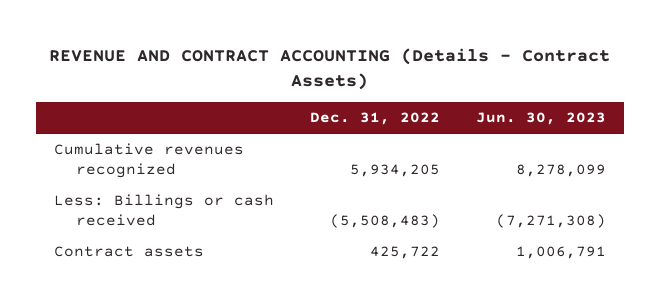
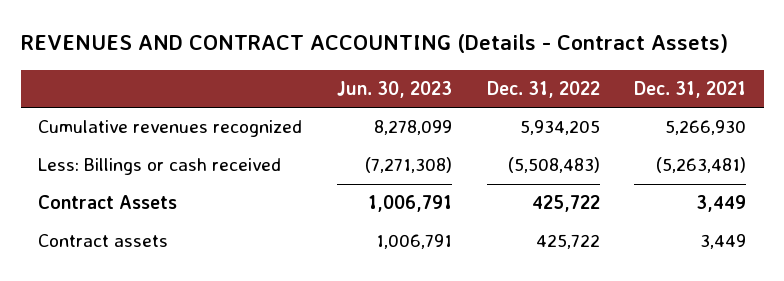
- REVENUE AND CONTRACT ACCOUNTING (Details - Contract Assets)
+ REVENUES AND CONTRACT ACCOUNTING (Details - Contract Assets)
- | Dec. 31, 2022 | Jun. 30, 2023
+ | Jun. 30, 2023 | Dec. 31, 2022 | Dec. 31, 2021
+ Contract Assets | 1,006,791 | 425,722 | 3,449

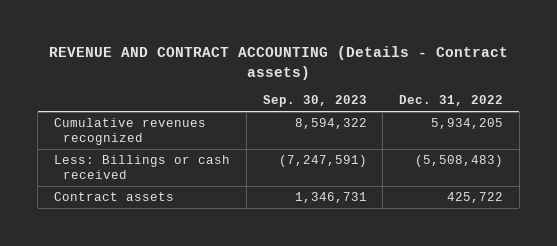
- REVENUES AND CONTRACT ACCOUNTING (Details - Contract Assets)
+ REVENUE AND CONTRACT ACCOUNTING (Details - Contract assets)
- | Jun. 30, 2023 | Dec. 31, 2022 | Dec. 31, 2021
+ | Sep. 30, 2023 | Dec. 31, 2022
- Contract Assets | 1,006,791 | 425,722 | 3,449

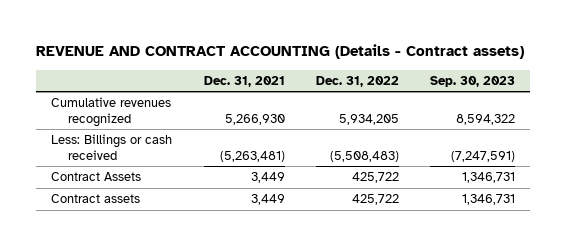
- | Sep. 30, 2023 | Dec. 31, 2022
+ | Dec. 31, 2021 | Dec. 31, 2022 | Sep. 30, 2023
+ Contract Assets | 3,449 | 425,722 | 1,346,731

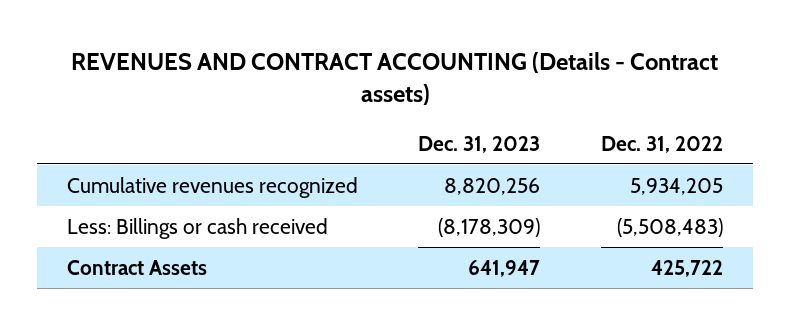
- REVENUE AND CONTRACT ACCOUNTING (Details - Contract assets)
+ REVENUES AND CONTRACT ACCOUNTING (Details - Contract assets)
- | Dec. 31, 2021 | Dec. 31, 2022 | Sep. 30, 2023
+ | Dec. 31, 2023 | Dec. 31, 2022
- Contract assets | 3,449 | 425,722 | 1,346,731

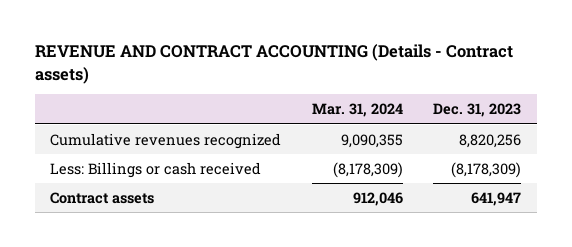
- REVENUES AND CONTRACT ACCOUNTING (Details - Contract assets)
+ REVENUE AND CONTRACT ACCOUNTING (Details - Contract assets)
- | Dec. 31, 2023 | Dec. 31, 2022
+ | Mar. 31, 2024 | Dec. 31, 2023
- Contract Assets | 641,947 | 425,722
+ Contract assets | 912,046 | 641,947

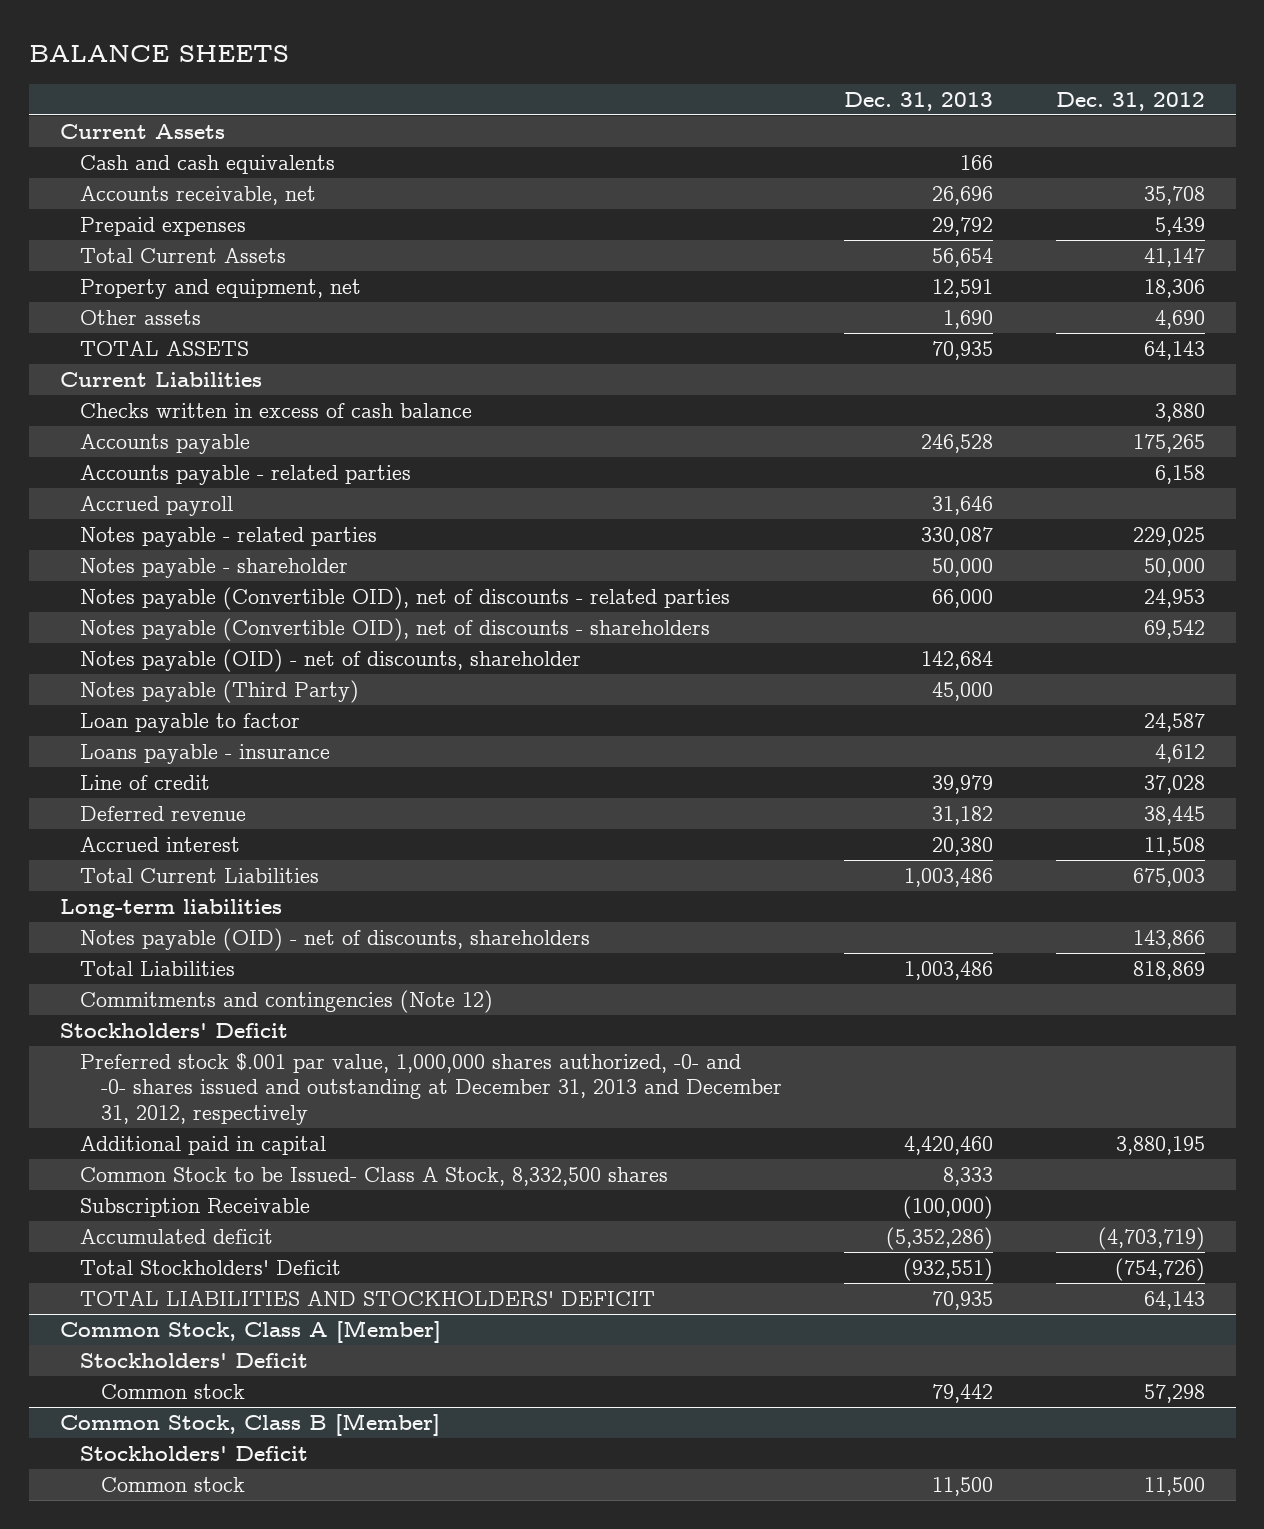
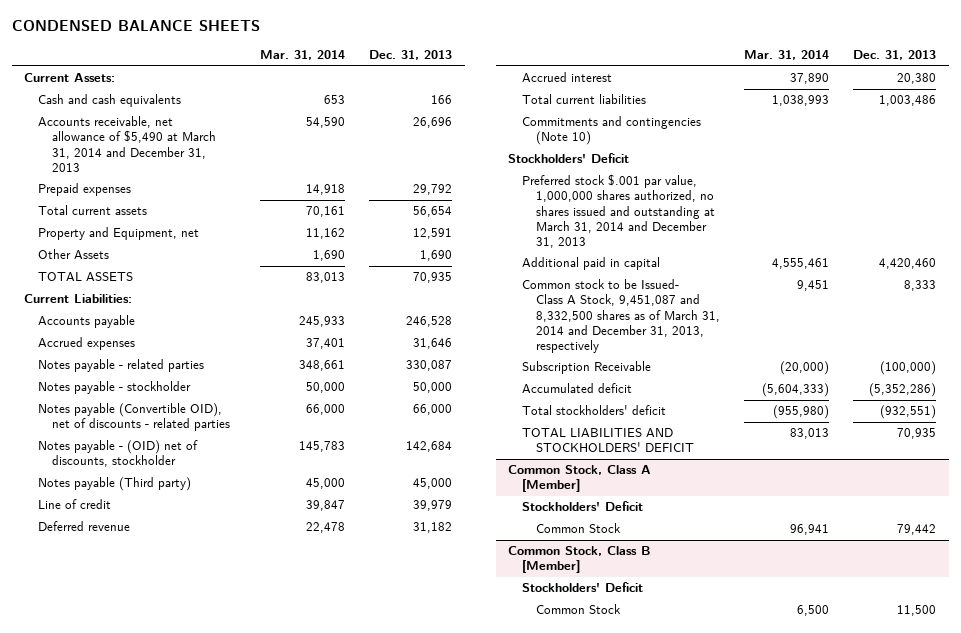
- BALANCE SHEETS
+ CONDENSED BALANCE SHEETS
- | Dec. 31, 2013 | Dec. 31, 2012
+ | Mar. 31, 2014 | Dec. 31, 2013
- Current Assets
+ Current Assets:
- Accounts receivable, net | 26,696 | 35,708
+ Accounts receivable, net allowance of $5,490 at March 31, 2014 and December 31, 2013 | 54,590 | 26,696
- Total Current Assets | 56,654 | 41,147
- Property and equipment, net | 12,591 | 18,306
- Other assets | 1,690 | 4,690
+ Total current assets | 70,161 | 56,654
+ Property and Equipment, net | 11,162 | 12,591
+ Other Assets | 1,690 | 1,690
- Current Liabilities
- Checks written in excess of cash balance | | 3,880
+ Current Liabilities:
- Accounts payable - related parties | | 6,158
- Accrued payroll | 31,646 |
+ Accrued expenses | 37,401 | 31,646
- Notes payable - shareholder | 50,000 | 50,000
+ Notes payable - stockholder | 50,000 | 50,000
- Notes payable (Convertible OID), net of discounts - shareholders | | 69,542
- Notes payable (OID) - net of discounts, shareholder | 142,684 |
- Notes payable (Third Party) | 45,000 |
- Loan payable to factor | | 24,587
- Loans payable - insurance | | 4,612
+ Notes payable - (OID) net of discounts, stockholder | 145,783 | 142,684
+ Notes payable (Third party) | 45,000 | 45,000
- Total Current Liabilities | 1,003,486 | 675,003
- Long-term liabilities
- Notes payable (OID) - net of discounts, shareholders | | 143,866
- Total Liabilities | 1,003,486 | 818,869
- Commitments and contingencies (Note 12)
+ Total current liabilities | 1,038,993 | 1,003,486
+ Commitments and contingencies (Note 10)
- Preferred stock $.001 par value, 1,000,000 shares authorized, -0- and -0- shares issued and outstanding at December 31, 2013 and December 31, 2012, respectively
+ Preferred stock $.001 par value, 1,000,000 shares authorized, no shares issued and outstanding at March 31, 2014 and December 31, 2013
- Common Stock to be Issued- Class A Stock, 8,332,500 shares | 8,333 |
+ Common stock to be Issued- Class A Stock, 9,451,087 and 8,332,500 shares as of March 31, 2014 and December 31, 2013, respectively | 9,451 | 8,333
- Total Stockholders' Deficit | (932,551) | (754,726)
+ Total stockholders' deficit | (955,980) | (932,551)
@ Common Stock, Class A [Member]
- Common stock | 79,442 | 57,298
+ Common Stock | 96,941 | 79,442
@ Common Stock, Class B [Member]
- Common stock | 11,500 | 11,500
+ Common Stock | 6,500 | 11,500

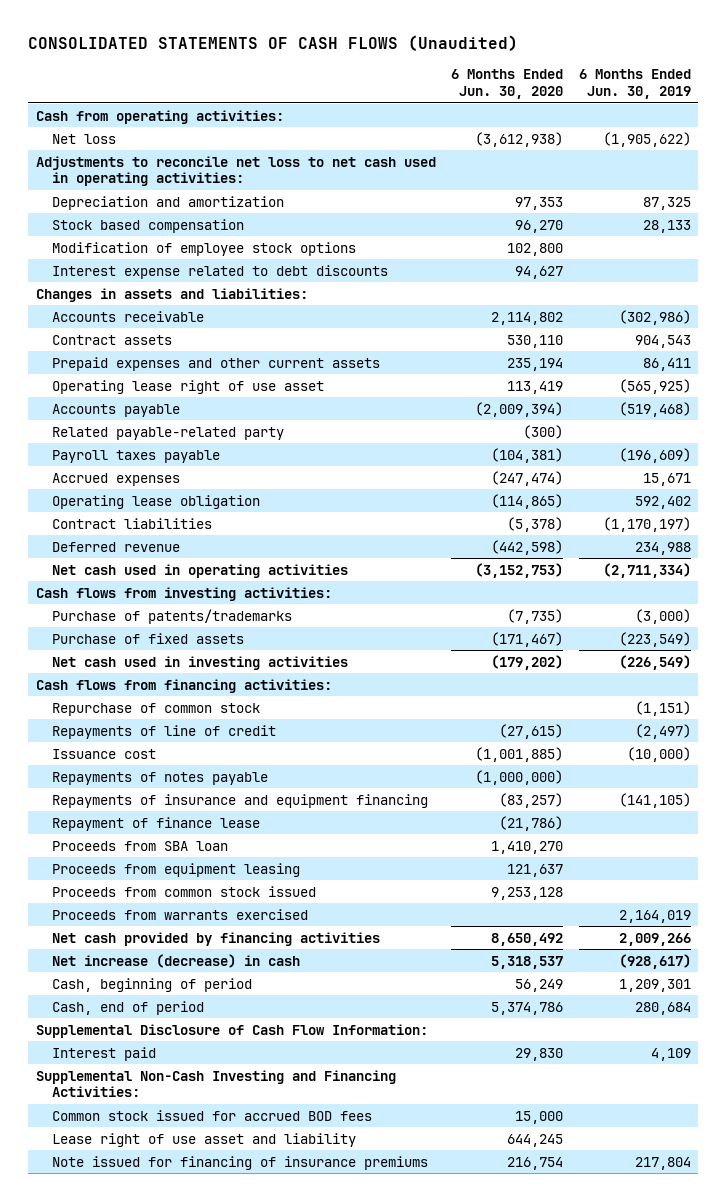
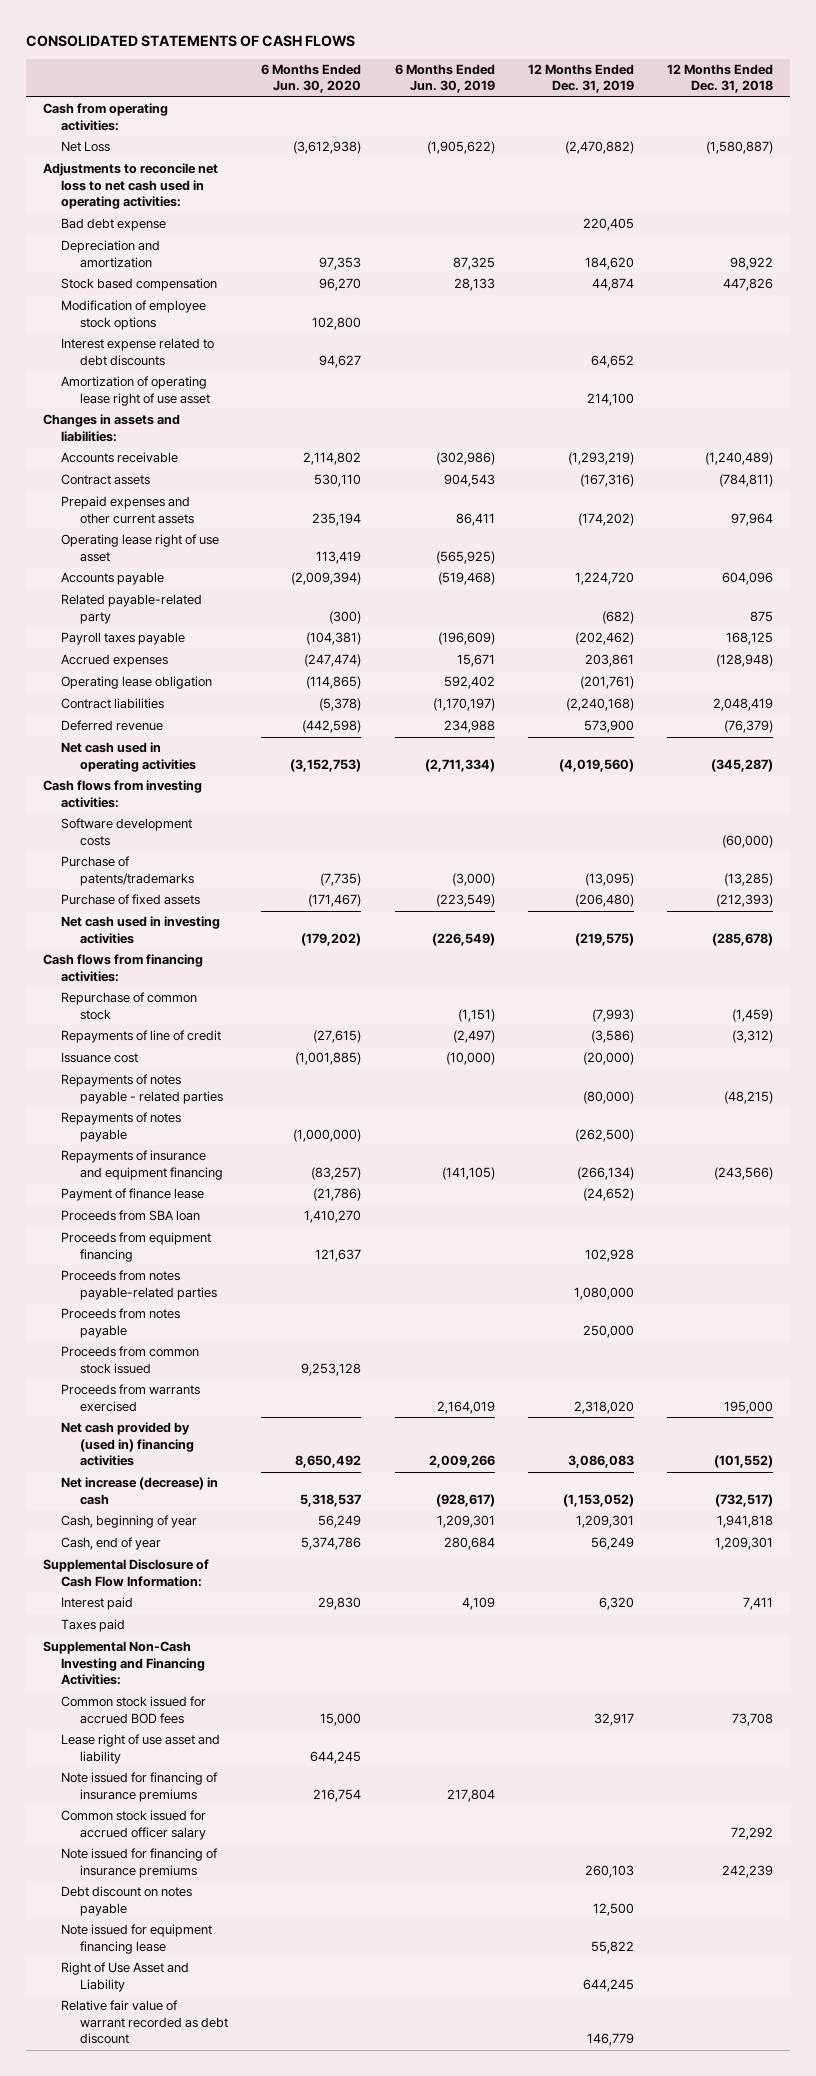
- CONSOLIDATED STATEMENTS OF CASH FLOWS (Unaudited)
+ CONSOLIDATED STATEMENTS OF CASH FLOWS
- | 6 Months Ended Jun. 30, 2020 | 6 Months Ended Jun. 30, 2019
+ | 6 Months Ended Jun. 30, 2020 | 6 Months Ended Jun. 30, 2019 | 12 Months Ended Dec. 31, 2019 | 12 Months Ended Dec. 31, 2018
- Net loss | (3,612,938) | (1,905,622)
+ Net Loss | (3,612,938) | (1,905,622) | (2,470,882) | (1,580,887)
+ Bad debt expense | | | 220,405 |
+ Amortization of operating lease right of use asset | | | 214,100 |
+ Software development costs | | | | (60,000)
+ Repayments of notes payable - related parties | | | (80,000) | (48,215)
- Repayment of finance lease | (21,786) |
+ Payment of finance lease | (21,786) | | (24,652) |
- Proceeds from equipment leasing | 121,637 |
+ Proceeds from equipment financing | 121,637 | | 102,928 |
+ Proceeds from notes payable-related parties | | | 1,080,000 |
+ Proceeds from notes payable | | | 250,000 |
- Net cash provided by financing activities | 8,650,492 | 2,009,266
+ Net cash provided by (used in) financing activities | 8,650,492 | 2,009,266 | 3,086,083 | (101,552)
- Cash, beginning of period | 56,249 | 1,209,301
- Cash, end of period | 5,374,786 | 280,684
+ Cash, beginning of year | 56,249 | 1,209,301 | 1,209,301 | 1,941,818
+ Cash, end of year | 5,374,786 | 280,684 | 56,249 | 1,209,301
+ Taxes paid
+ Common stock issued for accrued officer salary | | | | 72,292
+ Note issued for financing of insurance premiums | | | 260,103 | 242,239
+ Debt discount on notes payable | | | 12,500 |
+ Note issued for equipment financing lease | | | 55,822 |
+ Right of Use Asset and Liability | | | 644,245 |
+ Relative fair value of warrant recorded as debt discount | | | 146,779 |

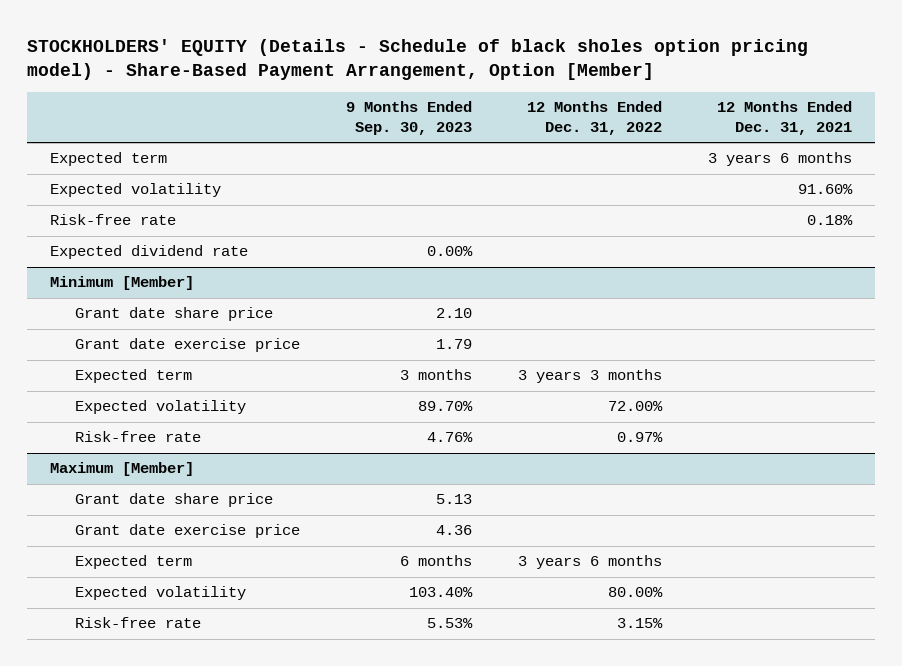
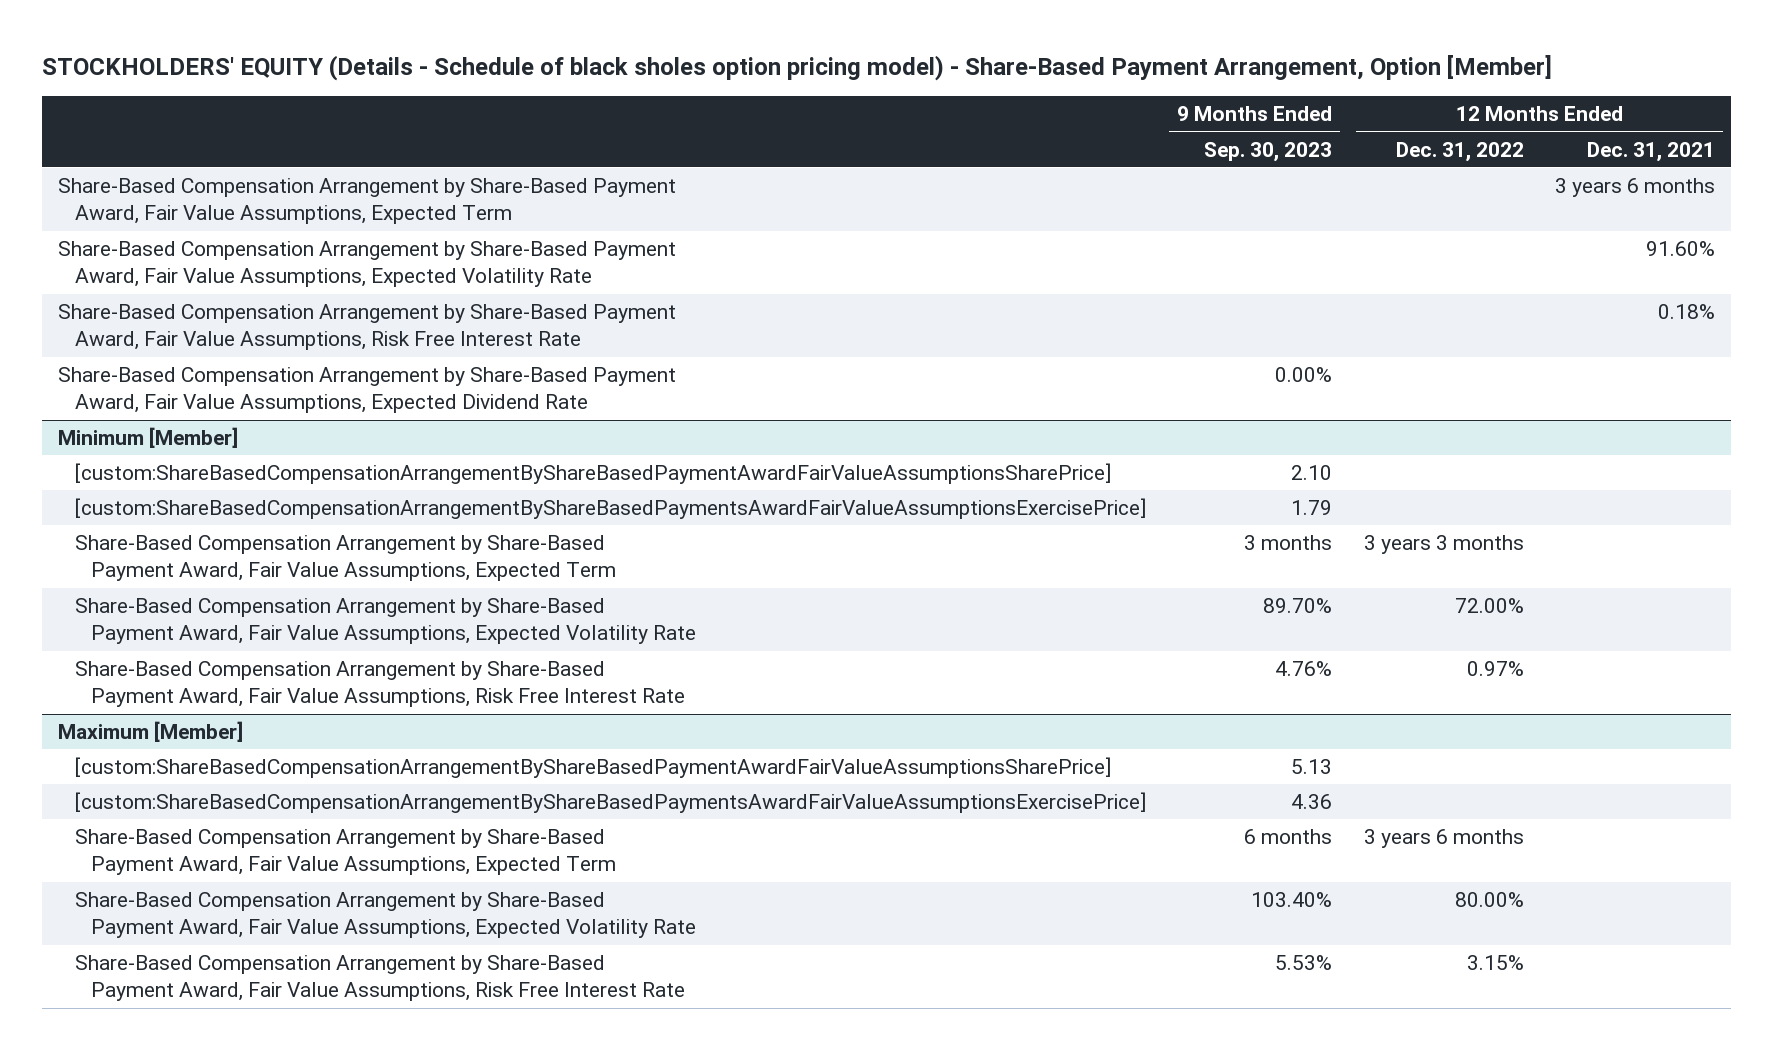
- Expected term | | | 3 years 6 months
- Expected volatility | | | 91.60%
- Risk-free rate | | | 0.18%
- Expected dividend rate | 0.00% | |
+ Share-Based Compensation Arrangement by Share-Based Payment Award, Fair Value Assumptions, Expected Term | | | 3 years 6 months
+ Share-Based Compensation Arrangement by Share-Based Payment Award, Fair Value Assumptions, Expected Volatility Rate | | | 91.60%
+ Share-Based Compensation Arrangement by Share-Based Payment Award, Fair Value Assumptions, Risk Free Interest Rate | | | 0.18%
+ Share-Based Compensation Arrangement by Share-Based Payment Award, Fair Value Assumptions, Expected Dividend Rate | 0.00% | |
@ Minimum [Member]
- Grant date share price | 2.10 | |
- Grant date exercise price | 1.79 | |
- Expected term | 3 months | 3 years 3 months |
- Expected volatility | 89.70% | 72.00% |
- Risk-free rate | 4.76% | 0.97% |
+ [custom:ShareBasedCompensationArrangementByShareBasedPaymentAwardFairValueAssumptionsSharePrice] | 2.10 | |
+ [custom:ShareBasedCompensationArrangementByShareBasedPaymentsAwardFairValueAssumptionsExercisePrice] | 1.79 | |
+ Share-Based Compensation Arrangement by Share-Based Payment Award, Fair Value Assumptions, Expected Term | 3 months | 3 years 3 months |
+ Share-Based Compensation Arrangement by Share-Based Payment Award, Fair Value Assumptions, Expected Volatility Rate | 89.70% | 72.00% |
+ Share-Based Compensation Arrangement by Share-Based Payment Award, Fair Value Assumptions, Risk Free Interest Rate | 4.76% | 0.97% |
@ Maximum [Member]
- Grant date share price | 5.13 | |
- Grant date exercise price | 4.36 | |
- Expected term | 6 months | 3 years 6 months |
- Expected volatility | 103.40% | 80.00% |
- Risk-free rate | 5.53% | 3.15% |
+ [custom:ShareBasedCompensationArrangementByShareBasedPaymentAwardFairValueAssumptionsSharePrice] | 5.13 | |
+ [custom:ShareBasedCompensationArrangementByShareBasedPaymentsAwardFairValueAssumptionsExercisePrice] | 4.36 | |
+ Share-Based Compensation Arrangement by Share-Based Payment Award, Fair Value Assumptions, Expected Term | 6 months | 3 years 6 months |
+ Share-Based Compensation Arrangement by Share-Based Payment Award, Fair Value Assumptions, Expected Volatility Rate | 103.40% | 80.00% |
+ Share-Based Compensation Arrangement by Share-Based Payment Award, Fair Value Assumptions, Risk Free Interest Rate | 5.53% | 3.15% |

